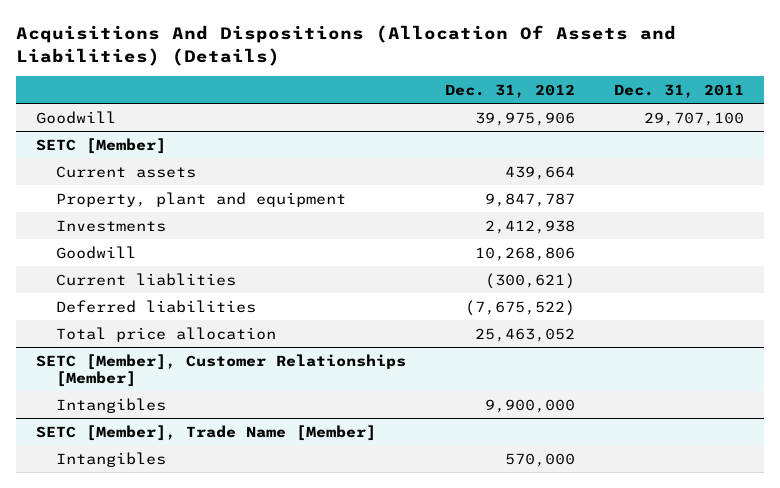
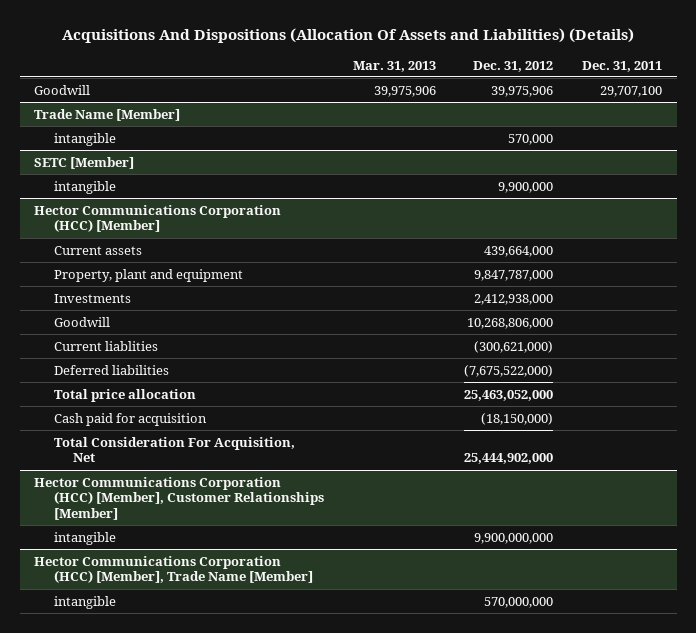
- | Dec. 31, 2012 | Dec. 31, 2011
+ | Mar. 31, 2013 | Dec. 31, 2012 | Dec. 31, 2011
+ Trade Name [Member]
+ intangible | | 570,000 |
@ SETC [Member]
- Current assets | 439,664 |
- Property, plant and equipment | 9,847,787 |
- Investments | 2,412,938 |
- Goodwill | 10,268,806 |
- Current liablities | (300,621) |
- Deferred liabilities | (7,675,522) |
- Total price allocation | 25,463,052 |
- SETC [Member], Customer Relationships [Member]
- Intangibles | 9,900,000 |
- SETC [Member], Trade Name [Member]
- Intangibles | 570,000 |
@ SETC [Member]
+ intangible | | 9,900,000 |
+ Hector Communications Corporation (HCC) [Member]
+ Current assets | | 439,664,000 |
+ Property, plant and equipment | | 9,847,787,000 |
+ Investments | | 2,412,938,000 |
+ Goodwill | | 10,268,806,000 |
+ Current liablities | | (300,621,000) |
+ Deferred liabilities | | (7,675,522,000) |
+ Total price allocation | | 25,463,052,000 |
+ Cash paid for acquisition | | (18,150,000) |
+ Total Consideration For Acquisition, Net | | 25,444,902,000 |
+ Hector Communications Corporation (HCC) [Member], Customer Relationships [Member]
+ intangible | | 9,900,000,000 |
+ Hector Communications Corporation (HCC) [Member], Trade Name [Member]
+ intangible | | 570,000,000 |

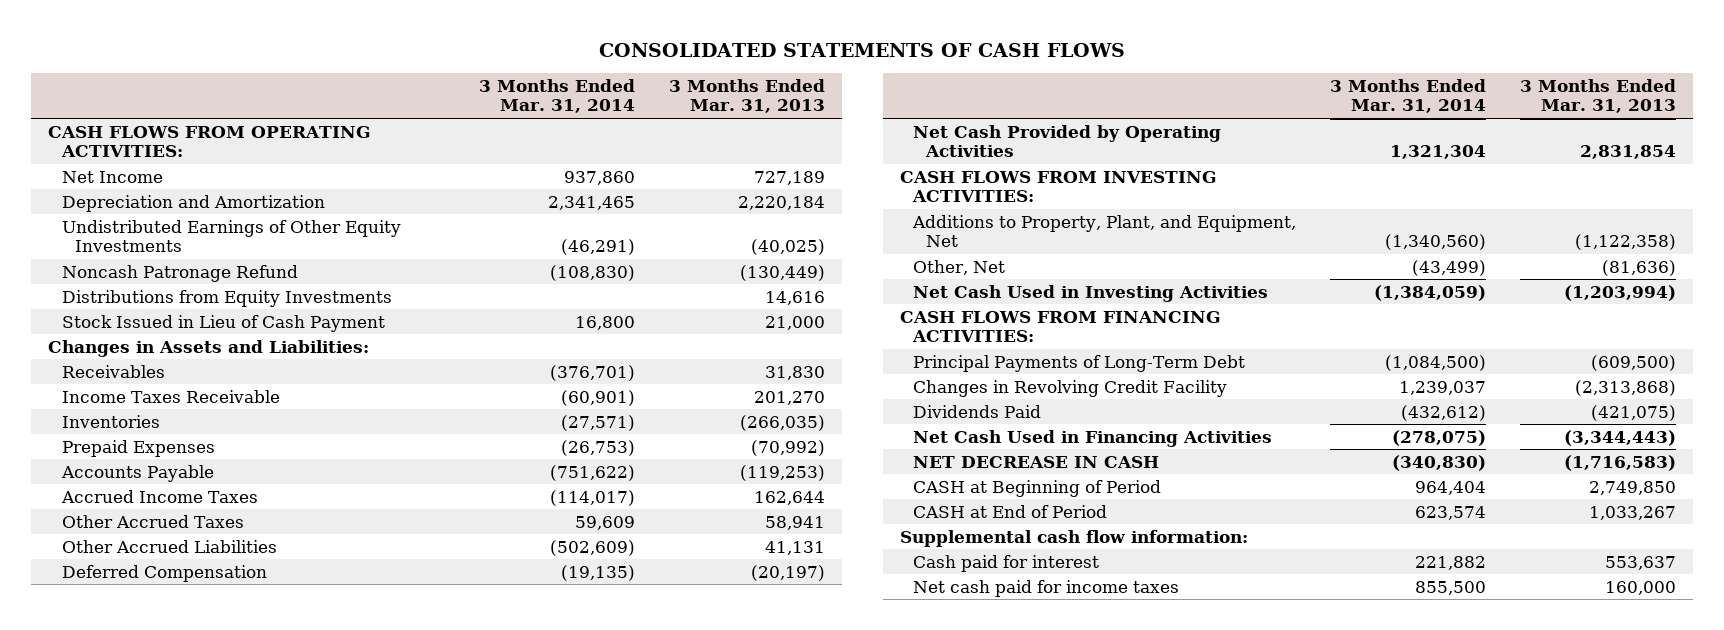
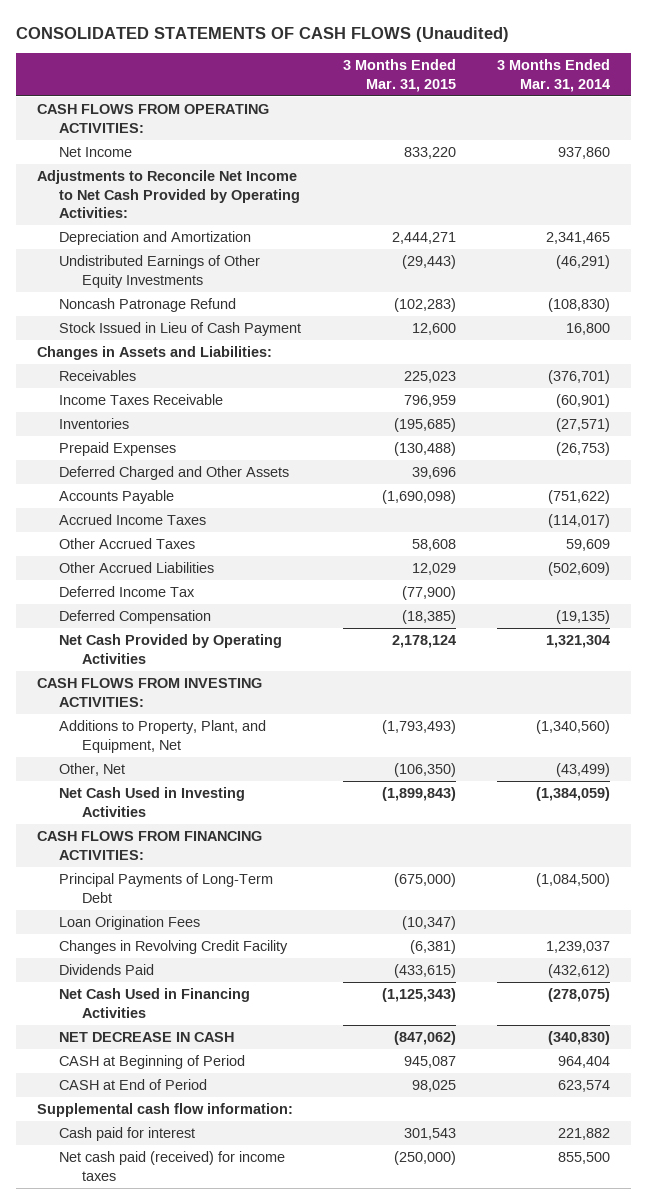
- CONSOLIDATED STATEMENTS OF CASH FLOWS
+ CONSOLIDATED STATEMENTS OF CASH FLOWS (Unaudited)
- | 3 Months Ended Mar. 31, 2014 | 3 Months Ended Mar. 31, 2013
+ | 3 Months Ended Mar. 31, 2015 | 3 Months Ended Mar. 31, 2014
+ Adjustments to Reconcile Net Income to Net Cash Provided by Operating Activities:
- Distributions from Equity Investments | | 14,616
+ Deferred Charged and Other Assets | 39,696 |
+ Deferred Income Tax | (77,900) |
+ Loan Origination Fees | (10,347) |
- Net cash paid for income taxes | 855,500 | 160,000
+ Net cash paid (received) for income taxes | (250,000) | 855,500

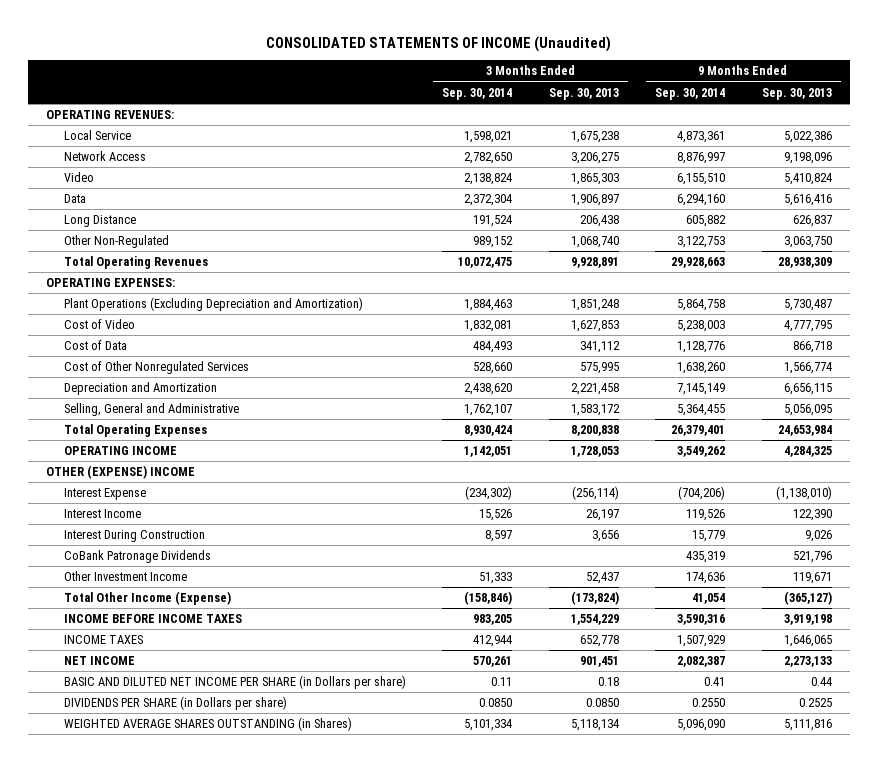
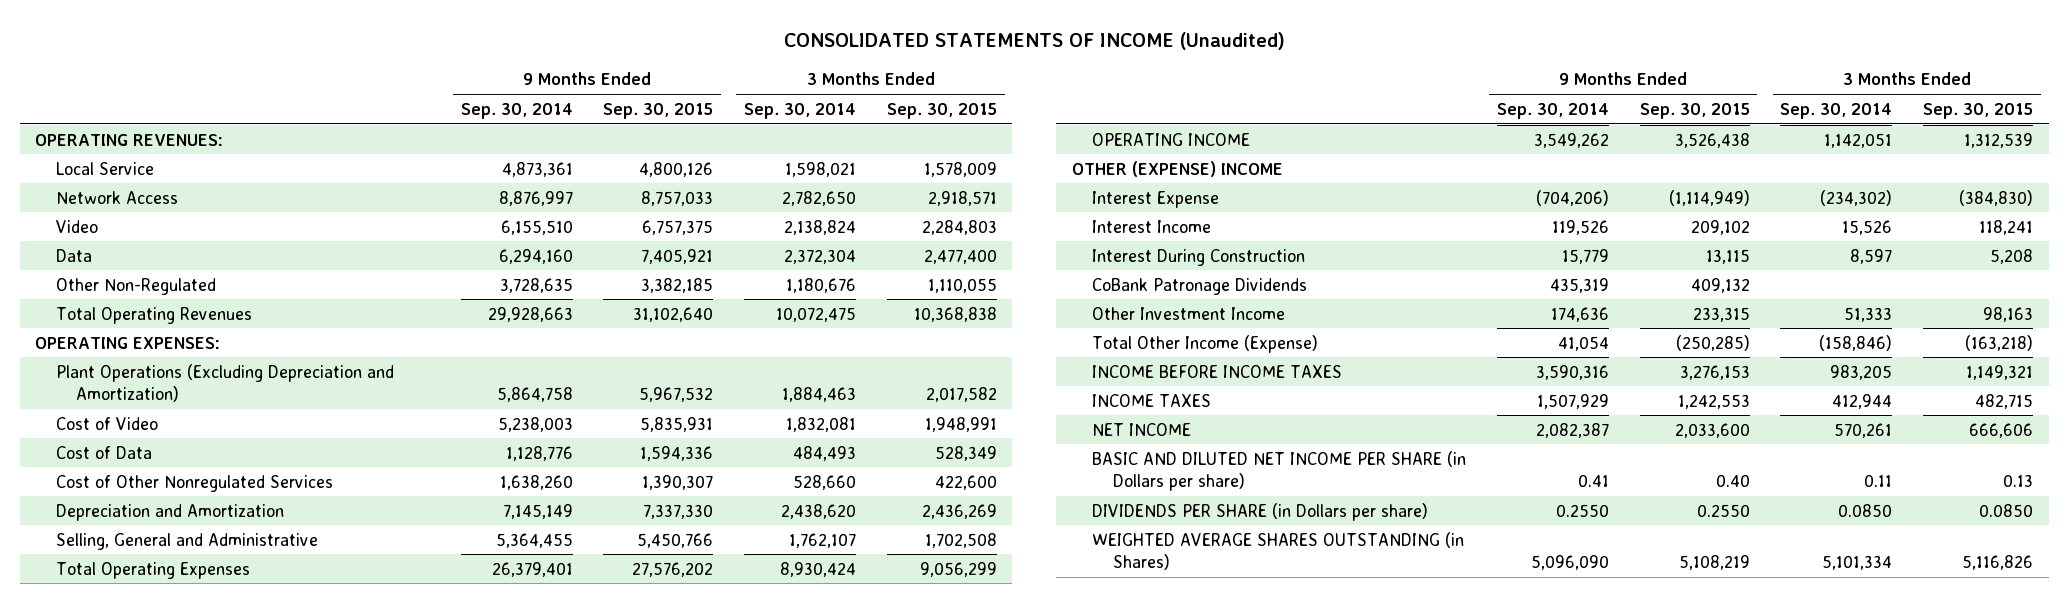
- | 3 Months Ended Sep. 30, 2014 | 3 Months Ended Sep. 30, 2013 | 9 Months Ended Sep. 30, 2014 | 9 Months Ended Sep. 30, 2013
+ | 9 Months Ended Sep. 30, 2014 | 9 Months Ended Sep. 30, 2015 | 3 Months Ended Sep. 30, 2014 | 3 Months Ended Sep. 30, 2015
- Long Distance | 191,524 | 206,438 | 605,882 | 626,837
- Other Non-Regulated | 989,152 | 1,068,740 | 3,122,753 | 3,063,750
+ Other Non-Regulated | 3,728,635 | 3,382,185 | 1,180,676 | 1,110,055

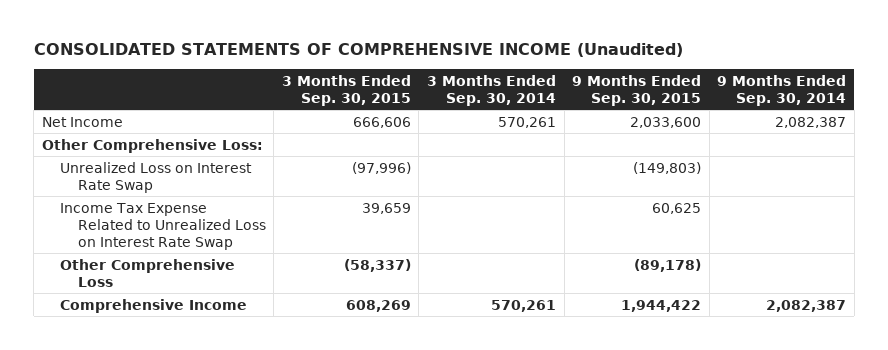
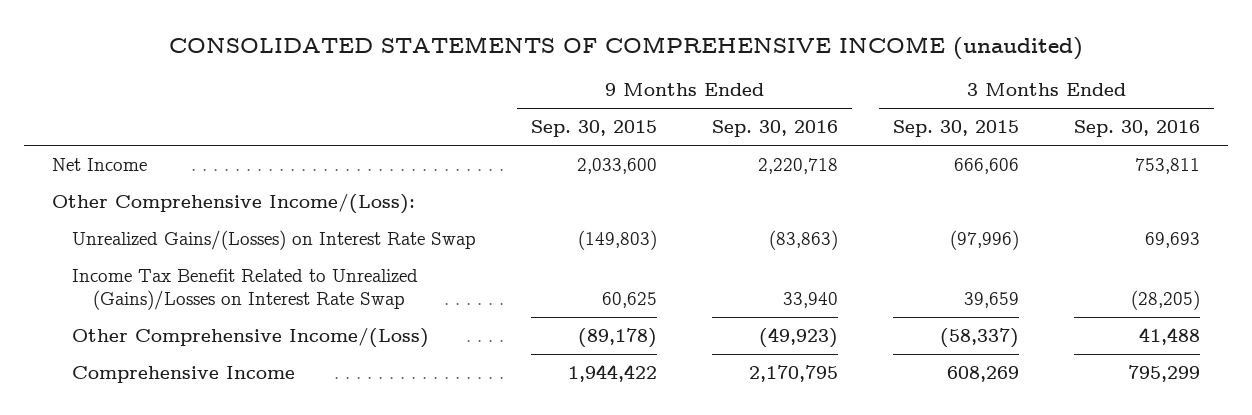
- CONSOLIDATED STATEMENTS OF COMPREHENSIVE INCOME (Unaudited)
+ CONSOLIDATED STATEMENTS OF COMPREHENSIVE INCOME (unaudited)
- | 3 Months Ended Sep. 30, 2015 | 3 Months Ended Sep. 30, 2014 | 9 Months Ended Sep. 30, 2015 | 9 Months Ended Sep. 30, 2014
+ | 9 Months Ended Sep. 30, 2015 | 9 Months Ended Sep. 30, 2016 | 3 Months Ended Sep. 30, 2015 | 3 Months Ended Sep. 30, 2016
- Other Comprehensive Loss:
- Unrealized Loss on Interest Rate Swap | (97,996) | | (149,803) |
- Income Tax Expense Related to Unrealized Loss on Interest Rate Swap | 39,659 | | 60,625 |
- Other Comprehensive Loss | (58,337) | | (89,178) |
+ Other Comprehensive Income/(Loss):
+ Unrealized Gains/(Losses) on Interest Rate Swap | (149,803) | (83,863) | (97,996) | 69,693
+ Income Tax Benefit Related to Unrealized (Gains)/Losses on Interest Rate Swap | 60,625 | 33,940 | 39,659 | (28,205)
+ Other Comprehensive Income/(Loss) | (89,178) | (49,923) | (58,337) | 41,488

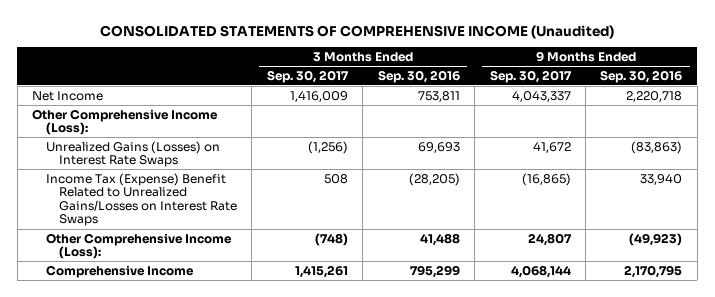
- CONSOLIDATED STATEMENTS OF COMPREHENSIVE INCOME (unaudited)
+ CONSOLIDATED STATEMENTS OF COMPREHENSIVE INCOME (Unaudited)
- | 9 Months Ended Sep. 30, 2015 | 9 Months Ended Sep. 30, 2016 | 3 Months Ended Sep. 30, 2015 | 3 Months Ended Sep. 30, 2016
+ | 3 Months Ended Sep. 30, 2017 | 3 Months Ended Sep. 30, 2016 | 9 Months Ended Sep. 30, 2017 | 9 Months Ended Sep. 30, 2016
- Other Comprehensive Income/(Loss):
- Unrealized Gains/(Losses) on Interest Rate Swap | (149,803) | (83,863) | (97,996) | 69,693
- Income Tax Benefit Related to Unrealized (Gains)/Losses on Interest Rate Swap | 60,625 | 33,940 | 39,659 | (28,205)
- Other Comprehensive Income/(Loss) | (89,178) | (49,923) | (58,337) | 41,488
+ Other Comprehensive Income (Loss):
+ Unrealized Gains (Losses) on Interest Rate Swaps | (1,256) | 69,693 | 41,672 | (83,863)
+ Income Tax (Expense) Benefit Related to Unrealized Gains/Losses on Interest Rate Swaps | 508 | (28,205) | (16,865) | 33,940
+ Other Comprehensive Income (Loss): | (748) | 41,488 | 24,807 | (49,923)

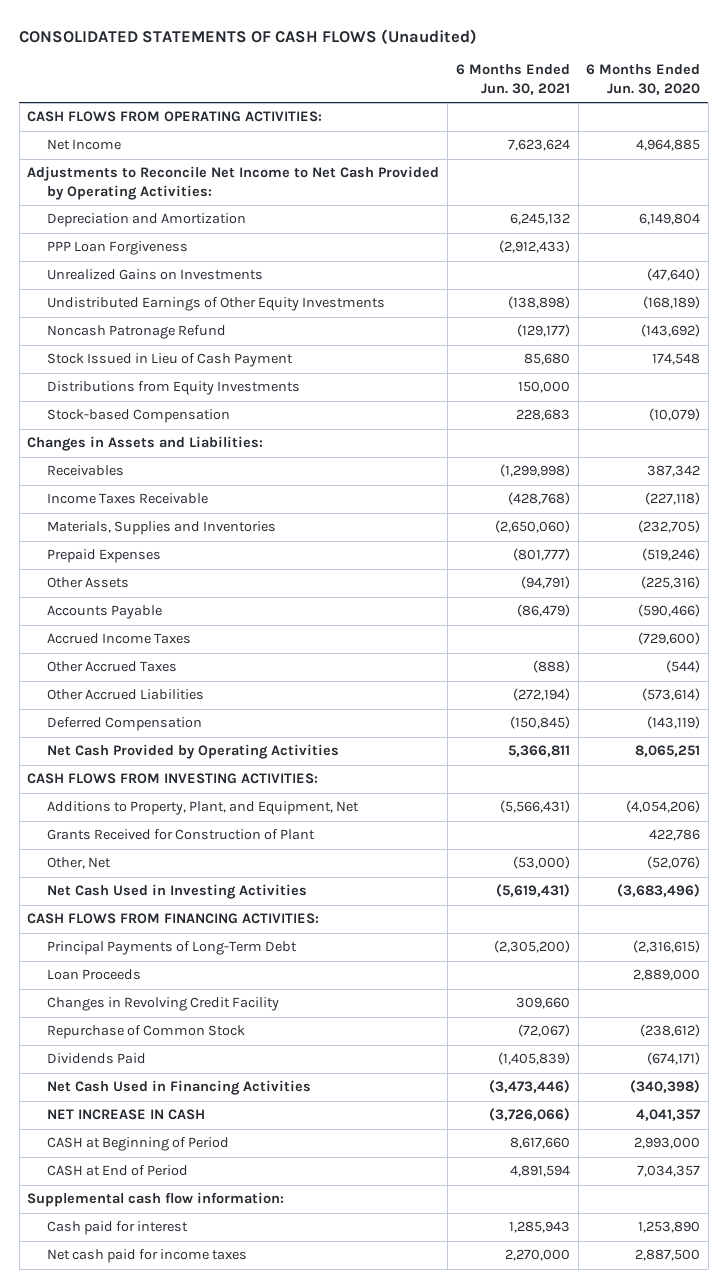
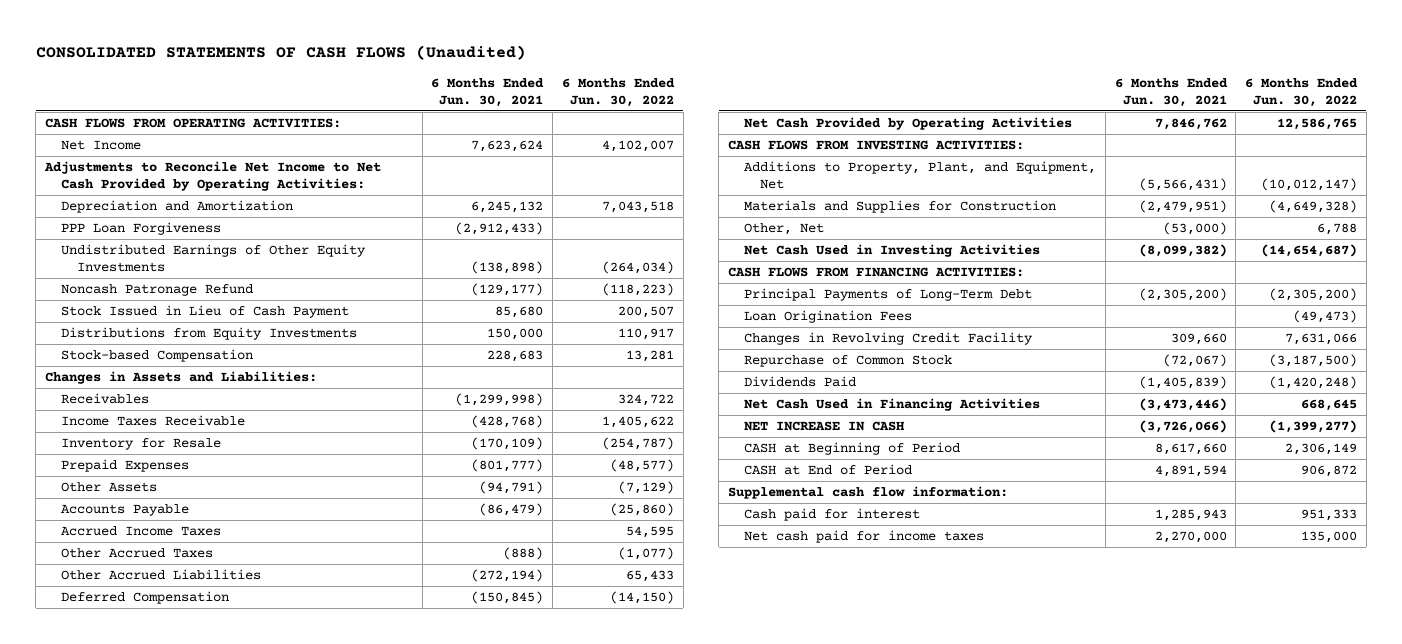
- | 6 Months Ended Jun. 30, 2021 | 6 Months Ended Jun. 30, 2020
+ | 6 Months Ended Jun. 30, 2021 | 6 Months Ended Jun. 30, 2022
- Unrealized Gains on Investments | | (47,640)
- Materials, Supplies and Inventories | (2,650,060) | (232,705)
+ Inventory for Resale | (170,109) | (254,787)
- Net Cash Provided by Operating Activities | 5,366,811 | 8,065,251
+ Net Cash Provided by Operating Activities | 7,846,762 | 12,586,765
- Grants Received for Construction of Plant | | 422,786
+ Materials and Supplies for Construction | (2,479,951) | (4,649,328)
- Net Cash Used in Investing Activities | (5,619,431) | (3,683,496)
+ Net Cash Used in Investing Activities | (8,099,382) | (14,654,687)
- Loan Proceeds | | 2,889,000
+ Loan Origination Fees | | (49,473)

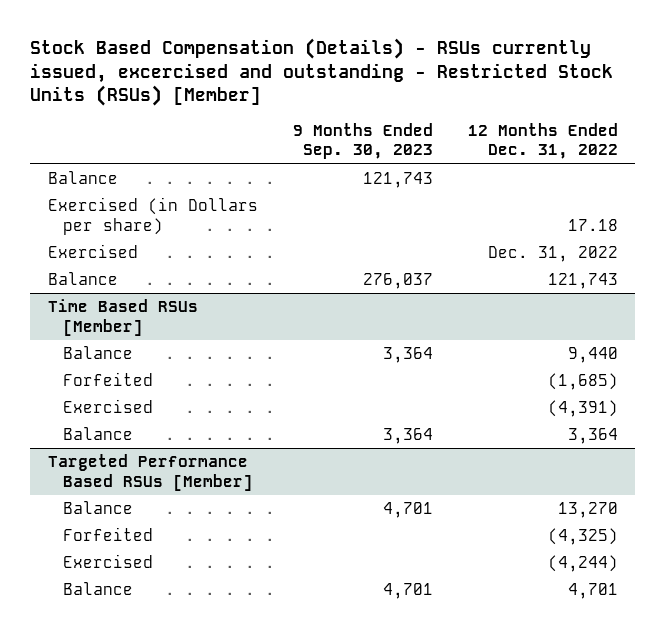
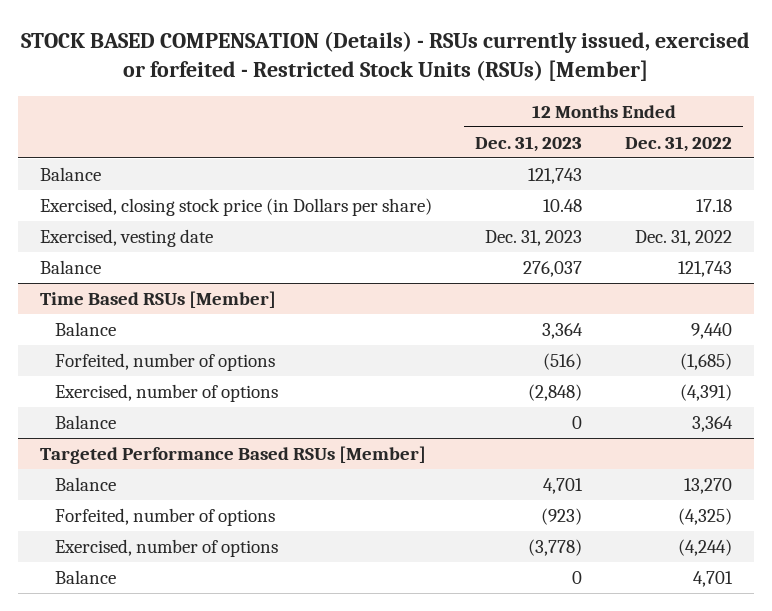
- Stock Based Compensation (Details) - RSUs currently issued, excercised and outstanding - Restricted Stock Units (RSUs) [Member]
+ STOCK BASED COMPENSATION (Details) - RSUs currently issued, exercised or forfeited - Restricted Stock Units (RSUs) [Member]
- | 9 Months Ended Sep. 30, 2023 | 12 Months Ended Dec. 31, 2022
+ | 12 Months Ended Dec. 31, 2023 | 12 Months Ended Dec. 31, 2022
- Exercised (in Dollars per share) | | 17.18
- Exercised | | Dec. 31, 2022
+ Exercised, closing stock price (in Dollars per share) | 10.48 | 17.18
+ Exercised, vesting date | Dec. 31, 2023 | Dec. 31, 2022
@ Time Based RSUs [Member]
- Forfeited | | (1,685)
- Exercised | | (4,391)
+ Forfeited, number of options | (516) | (1,685)
+ Exercised, number of options | (2,848) | (4,391)
@ Targeted Performance Based RSUs [Member]
- Forfeited | | (4,325)
- Exercised | | (4,244)
+ Forfeited, number of options | (923) | (4,325)
+ Exercised, number of options | (3,778) | (4,244)

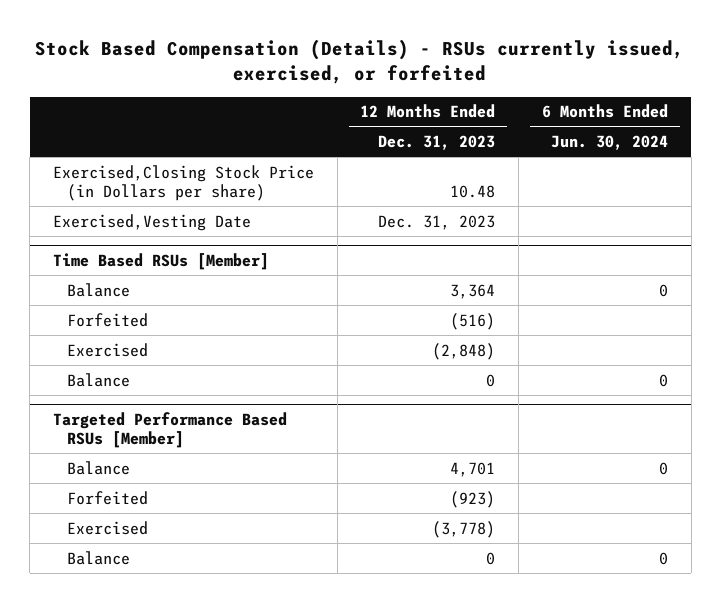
- STOCK BASED COMPENSATION (Details) - RSUs currently issued, exercised or forfeited - Restricted Stock Units (RSUs) [Member]
+ Stock Based Compensation (Details) - RSUs currently issued, exercised, or forfeited
- | 12 Months Ended Dec. 31, 2023 | 12 Months Ended Dec. 31, 2022
+ | 12 Months Ended Dec. 31, 2023 | 6 Months Ended Jun. 30, 2024
- Balance | 121,743 |
- Exercised, closing stock price (in Dollars per share) | 10.48 | 17.18
- Exercised, vesting date | Dec. 31, 2023 | Dec. 31, 2022
- Balance | 276,037 | 121,743
+ Exercised,Closing Stock Price (in Dollars per share) | 10.48 |
+ Exercised,Vesting Date | Dec. 31, 2023 |
@ Time Based RSUs [Member]
- Forfeited, number of options | (516) | (1,685)
- Exercised, number of options | (2,848) | (4,391)
+ Forfeited | (516) |
+ Exercised | (2,848) |
@ Targeted Performance Based RSUs [Member]
- Forfeited, number of options | (923) | (4,325)
- Exercised, number of options | (3,778) | (4,244)
+ Forfeited | (923) |
+ Exercised | (3,778) |

